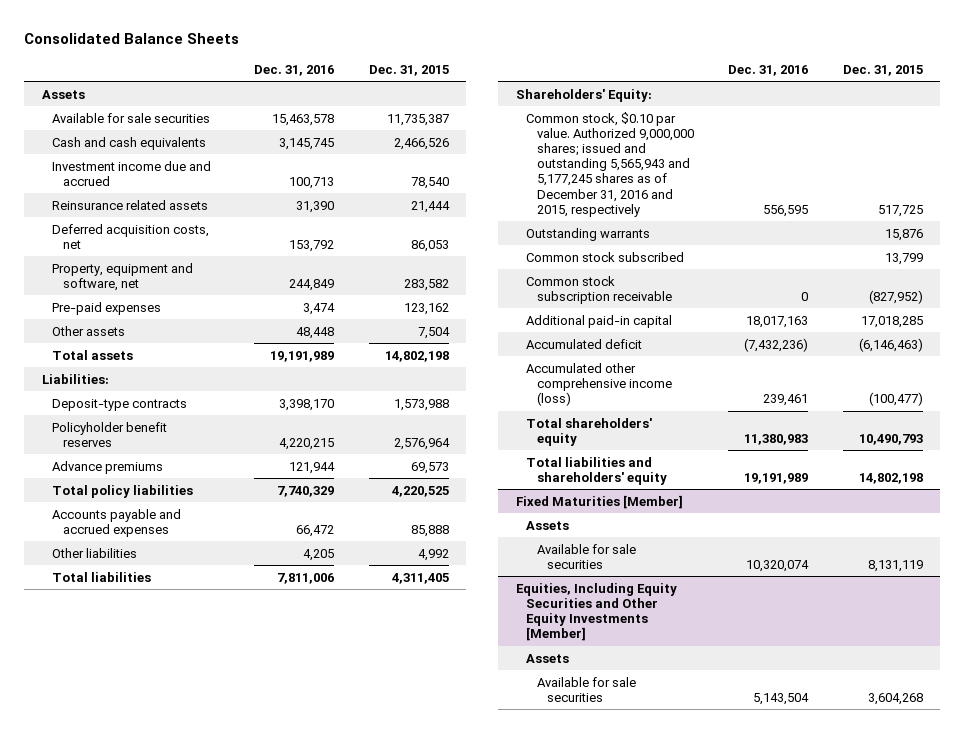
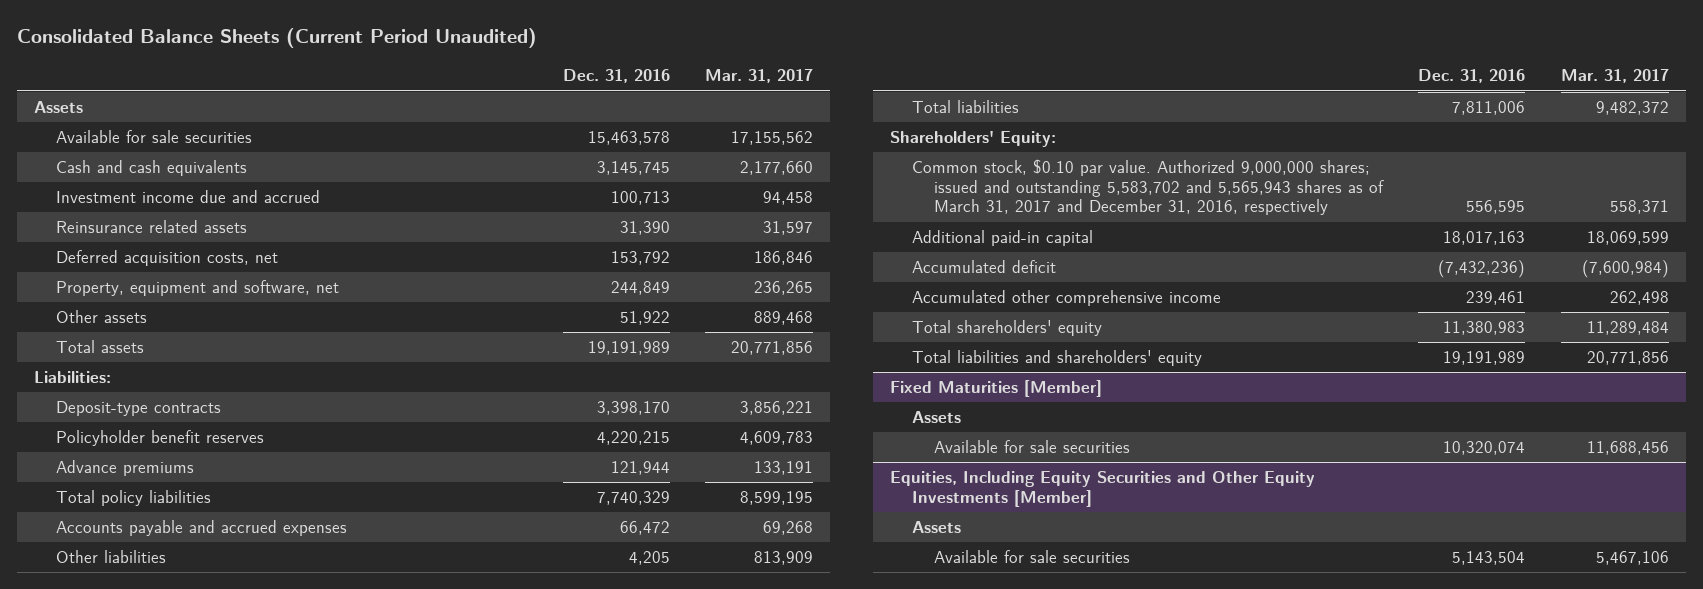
- Consolidated Balance Sheets
+ Consolidated Balance Sheets (Current Period Unaudited)
- | Dec. 31, 2016 | Dec. 31, 2015
+ | Dec. 31, 2016 | Mar. 31, 2017
- Pre-paid expenses | 3,474 | 123,162
- Other assets | 48,448 | 7,504
+ Other assets | 51,922 | 889,468
- Common stock, $0.10 par value. Authorized 9,000,000 shares; issued and outstanding 5,565,943 and 5,177,245 shares as of December 31, 2016 and 2015, respectively | 556,595 | 517,725
- Outstanding warrants | | 15,876
- Common stock subscribed | | 13,799
- Common stock subscription receivable | 0 | (827,952)
+ Common stock, $0.10 par value. Authorized 9,000,000 shares; issued and outstanding 5,583,702 and 5,565,943 shares as of March 31, 2017 and December 31, 2016, respectively | 556,595 | 558,371
- Accumulated other comprehensive income (loss) | 239,461 | (100,477)
+ Accumulated other comprehensive income | 239,461 | 262,498

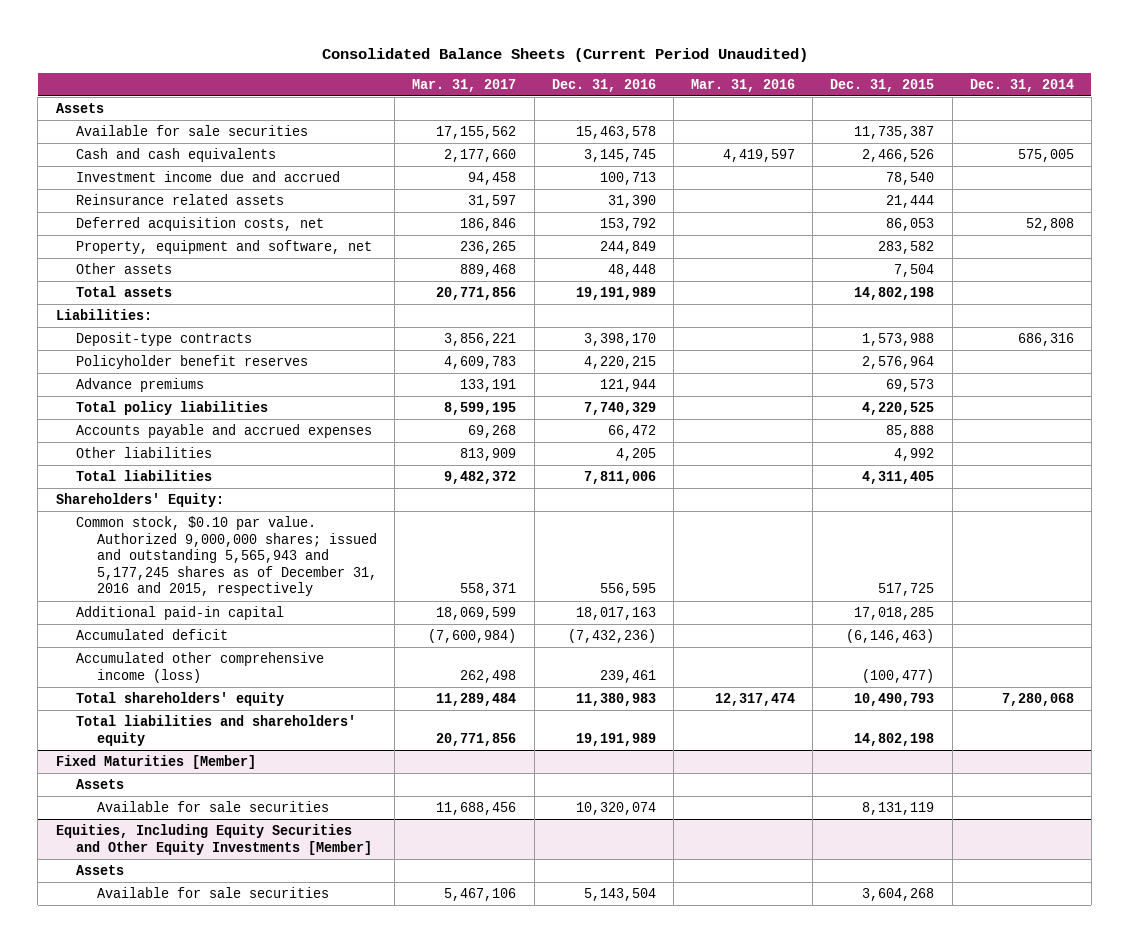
- | Dec. 31, 2016 | Mar. 31, 2017
+ | Mar. 31, 2017 | Dec. 31, 2016 | Mar. 31, 2016 | Dec. 31, 2015 | Dec. 31, 2014
- Other assets | 51,922 | 889,468
+ Other assets | 889,468 | 48,448 | | 7,504 |
- Common stock, $0.10 par value. Authorized 9,000,000 shares; issued and outstanding 5,583,702 and 5,565,943 shares as of March 31, 2017 and December 31, 2016, respectively | 556,595 | 558,371
+ Common stock, $0.10 par value. Authorized 9,000,000 shares; issued and outstanding 5,565,943 and 5,177,245 shares as of December 31, 2016 and 2015, respectively | 558,371 | 556,595 | | 517,725 |
- Accumulated other comprehensive income | 239,461 | 262,498
+ Accumulated other comprehensive income (loss) | 262,498 | 239,461 | | (100,477) |

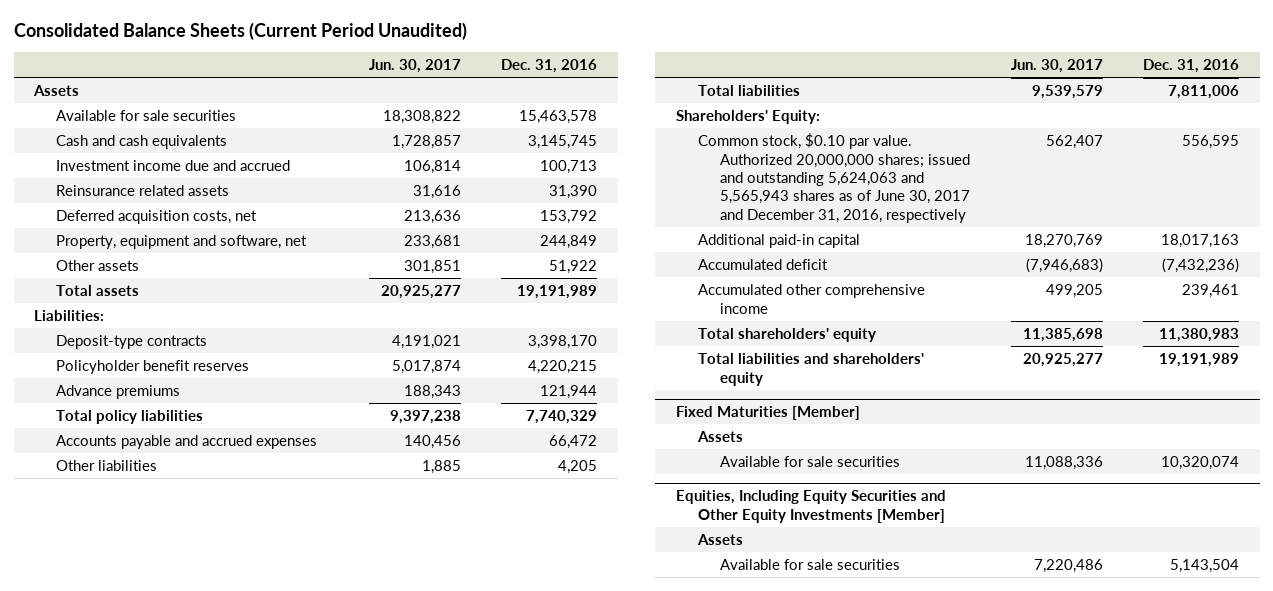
- | Mar. 31, 2017 | Dec. 31, 2016 | Mar. 31, 2016 | Dec. 31, 2015 | Dec. 31, 2014
+ | Jun. 30, 2017 | Dec. 31, 2016
- Other assets | 889,468 | 48,448 | | 7,504 |
+ Other assets | 301,851 | 51,922
- Common stock, $0.10 par value. Authorized 9,000,000 shares; issued and outstanding 5,565,943 and 5,177,245 shares as of December 31, 2016 and 2015, respectively | 558,371 | 556,595 | | 517,725 |
+ Common stock, $0.10 par value. Authorized 20,000,000 shares; issued and outstanding 5,624,063 and 5,565,943 shares as of June 30, 2017 and December 31, 2016, respectively | 562,407 | 556,595
- Accumulated other comprehensive income (loss) | 262,498 | 239,461 | | (100,477) |
+ Accumulated other comprehensive income | 499,205 | 239,461

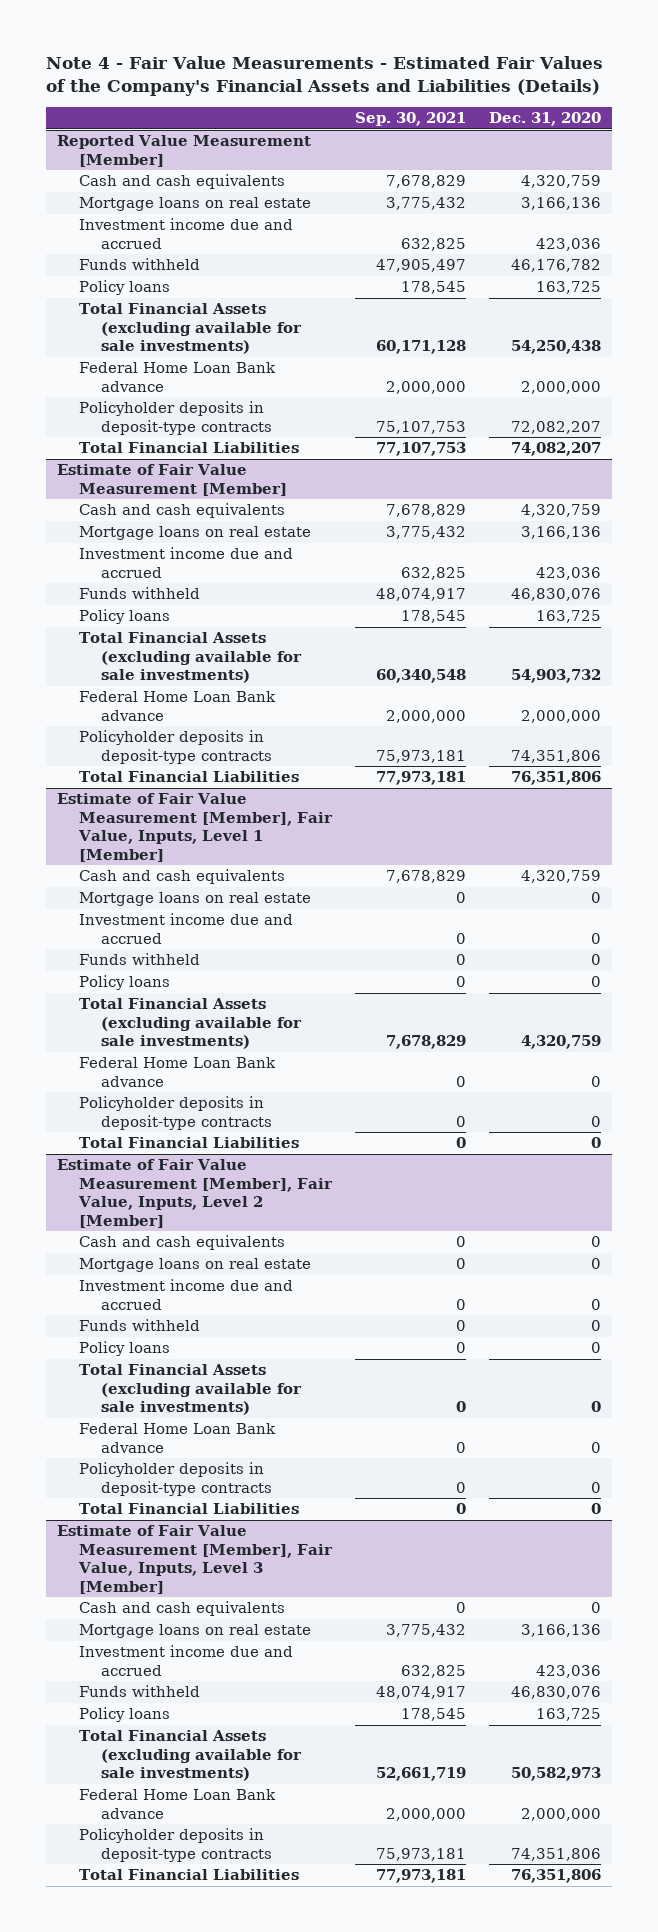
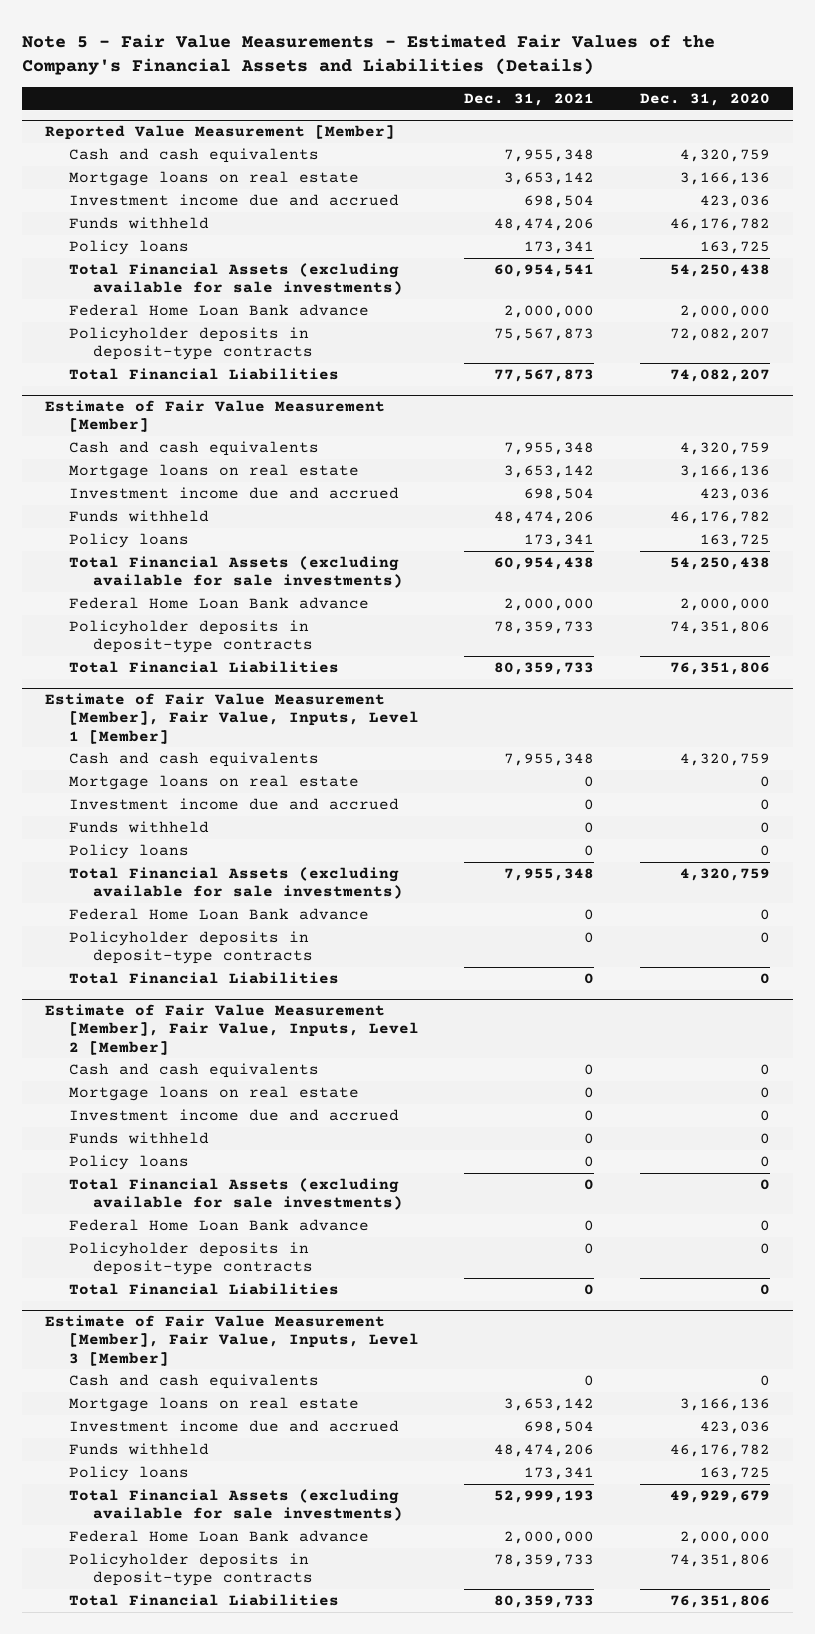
- Note 4 - Fair Value Measurements - Estimated Fair Values of the Company's Financial Assets and Liabilities (Details)
+ Note 5 - Fair Value Measurements - Estimated Fair Values of the Company's Financial Assets and Liabilities (Details)
- | Sep. 30, 2021 | Dec. 31, 2020
+ | Dec. 31, 2021 | Dec. 31, 2020
@ Estimate of Fair Value Measurement [Member]
- Funds withheld | 48,074,917 | 46,830,076
+ Funds withheld | 48,474,206 | 46,176,782
- Total Financial Assets (excluding available for sale investments) | 60,340,548 | 54,903,732
+ Total Financial Assets (excluding available for sale investments) | 60,954,438 | 54,250,438
@ Estimate of Fair Value Measurement [Member], Fair Value, Inputs, Level 3 [Member]
- Funds withheld | 48,074,917 | 46,830,076
+ Funds withheld | 48,474,206 | 46,176,782
- Total Financial Assets (excluding available for sale investments) | 52,661,719 | 50,582,973
+ Total Financial Assets (excluding available for sale investments) | 52,999,193 | 49,929,679

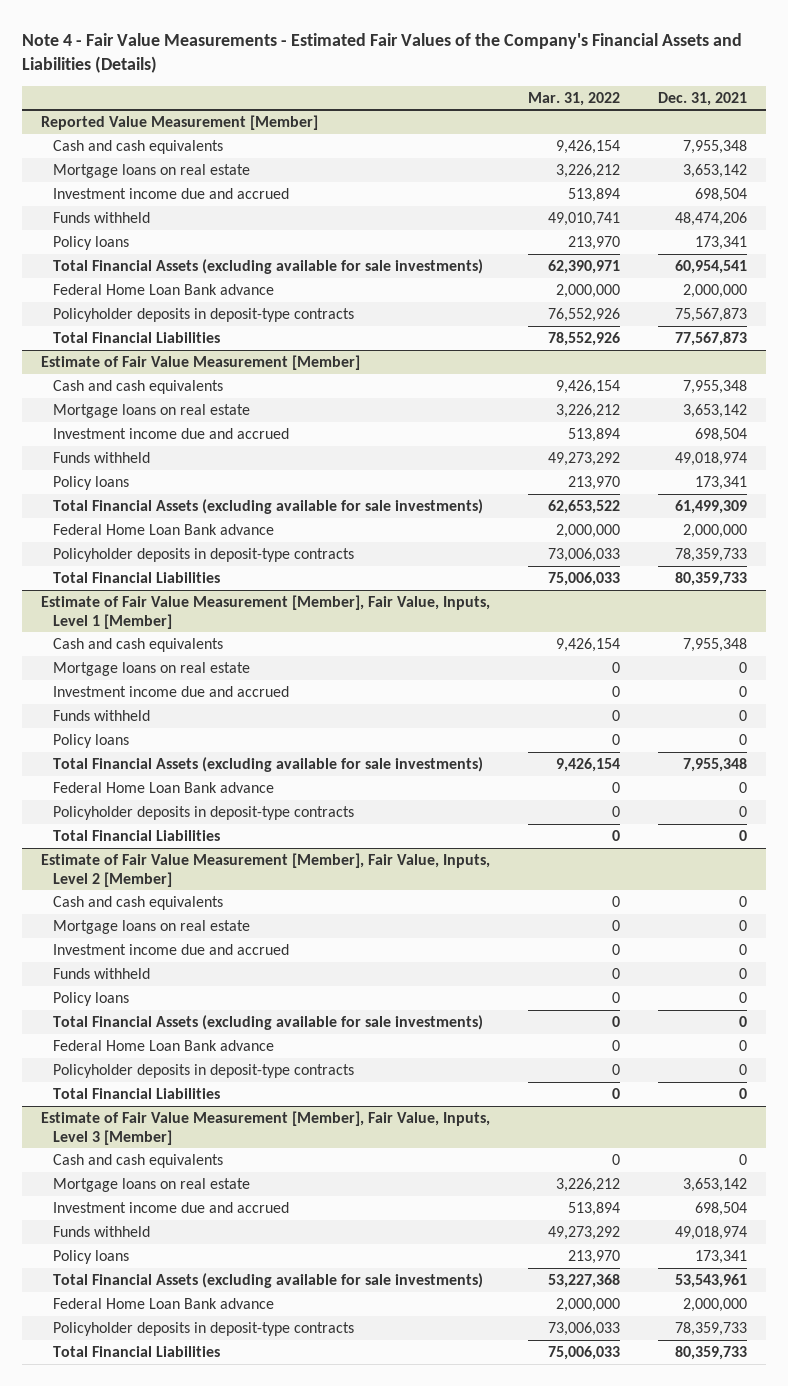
- Note 5 - Fair Value Measurements - Estimated Fair Values of the Company's Financial Assets and Liabilities (Details)
+ Note 4 - Fair Value Measurements - Estimated Fair Values of the Company's Financial Assets and Liabilities (Details)
- | Dec. 31, 2021 | Dec. 31, 2020
+ | Mar. 31, 2022 | Dec. 31, 2021
@ Estimate of Fair Value Measurement [Member]
- Funds withheld | 48,474,206 | 46,176,782
+ Funds withheld | 49,273,292 | 49,018,974
- Total Financial Assets (excluding available for sale investments) | 60,954,438 | 54,250,438
+ Total Financial Assets (excluding available for sale investments) | 62,653,522 | 61,499,309
@ Estimate of Fair Value Measurement [Member], Fair Value, Inputs, Level 3 [Member]
- Funds withheld | 48,474,206 | 46,176,782
+ Funds withheld | 49,273,292 | 49,018,974
- Total Financial Assets (excluding available for sale investments) | 52,999,193 | 49,929,679
+ Total Financial Assets (excluding available for sale investments) | 53,227,368 | 53,543,961

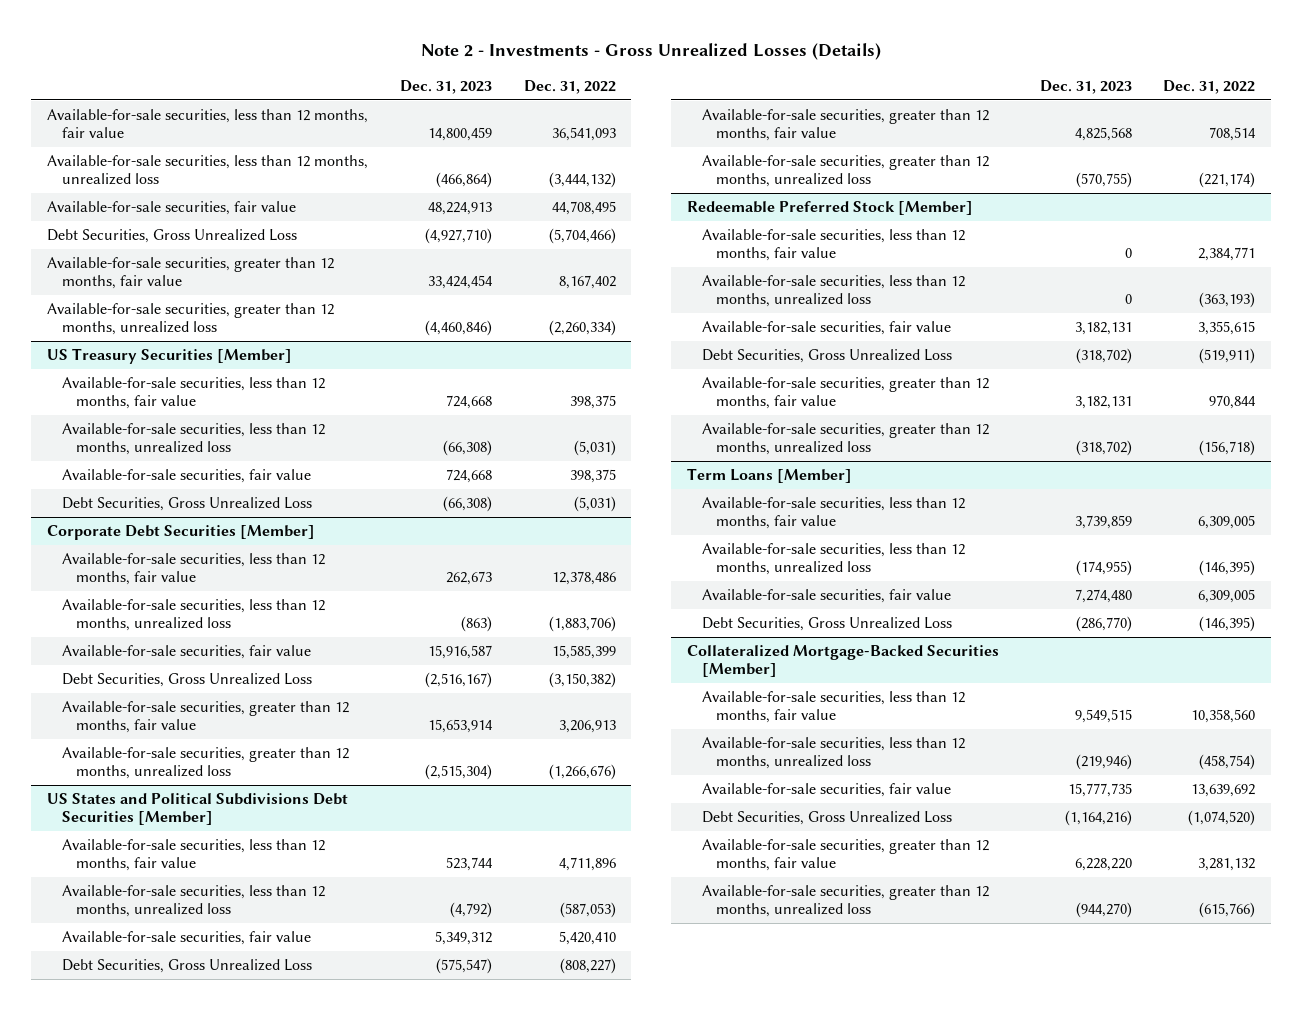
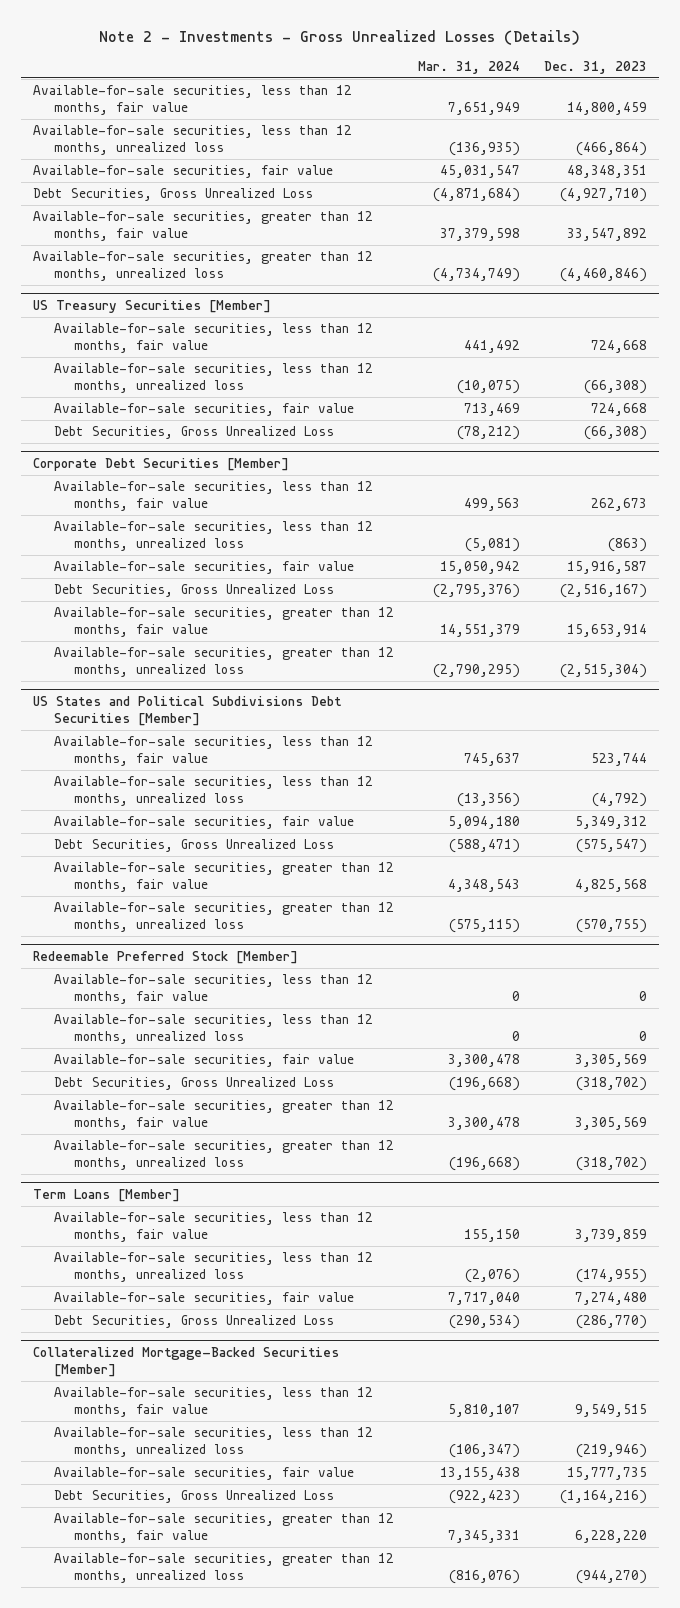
- | Dec. 31, 2023 | Dec. 31, 2022
+ | Mar. 31, 2024 | Dec. 31, 2023
- Available-for-sale securities, fair value | 48,224,913 | 44,708,495
+ Available-for-sale securities, fair value | 45,031,547 | 48,348,351
- Available-for-sale securities, greater than 12 months, fair value | 33,424,454 | 8,167,402
+ Available-for-sale securities, greater than 12 months, fair value | 37,379,598 | 33,547,892
@ Redeemable Preferred Stock [Member]
- Available-for-sale securities, fair value | 3,182,131 | 3,355,615
+ Available-for-sale securities, fair value | 3,300,478 | 3,305,569
- Available-for-sale securities, greater than 12 months, fair value | 3,182,131 | 970,844
+ Available-for-sale securities, greater than 12 months, fair value | 3,300,478 | 3,305,569

